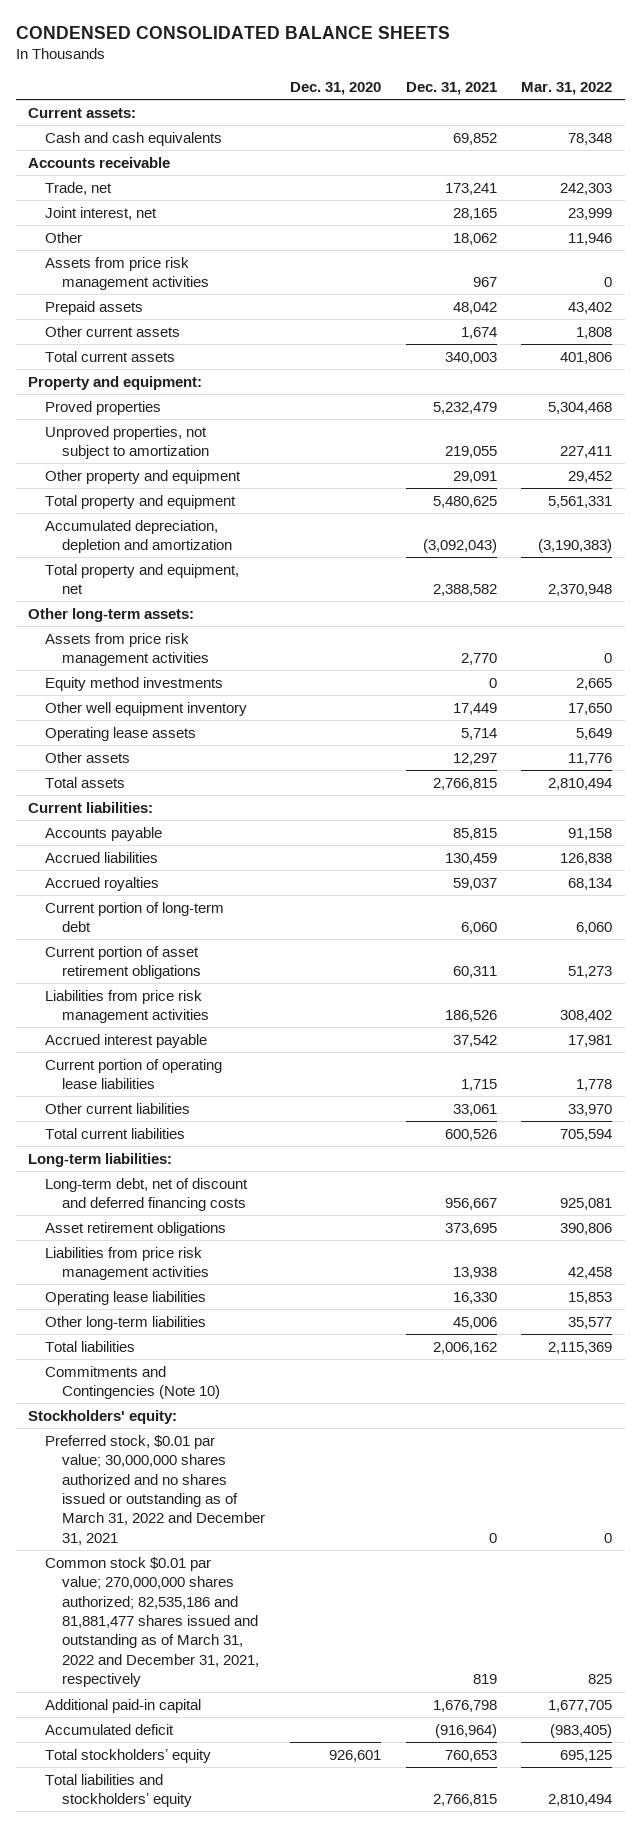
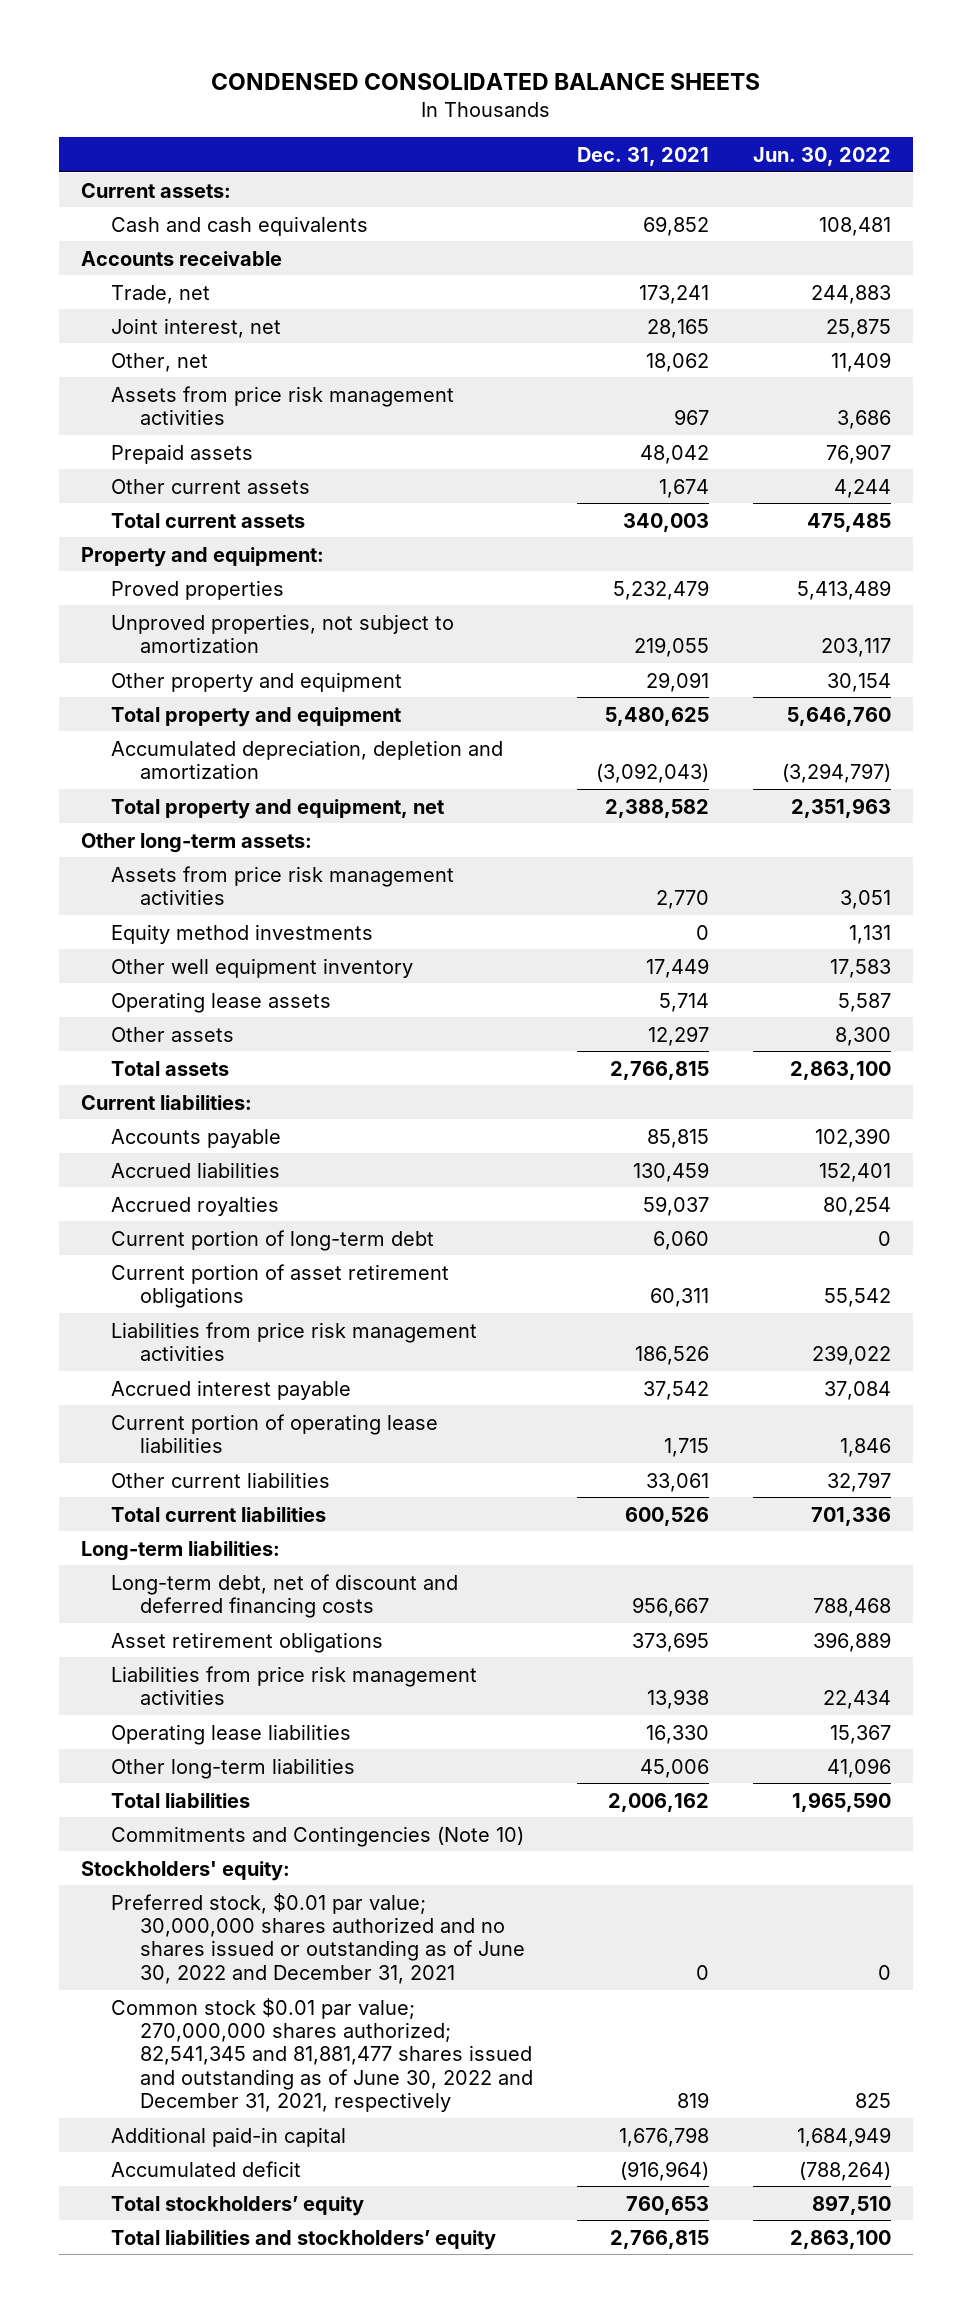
- | Dec. 31, 2020 | Dec. 31, 2021 | Mar. 31, 2022
+ | Dec. 31, 2021 | Jun. 30, 2022
- Other | | 18,062 | 11,946
+ Other, net | 18,062 | 11,409
- Preferred stock, $0.01 par value; 30,000,000 shares authorized and no shares issued or outstanding as of March 31, 2022 and December 31, 2021 | | 0 | 0
- Common stock $0.01 par value; 270,000,000 shares authorized; 82,535,186 and 81,881,477 shares issued and outstanding as of March 31, 2022 and December 31, 2021, respectively | | 819 | 825
+ Preferred stock, $0.01 par value; 30,000,000 shares authorized and no shares issued or outstanding as of June 30, 2022 and December 31, 2021 | 0 | 0
+ Common stock $0.01 par value; 270,000,000 shares authorized; 82,541,345 and 81,881,477 shares issued and outstanding as of June 30, 2022 and December 31, 2021, respectively | 819 | 825

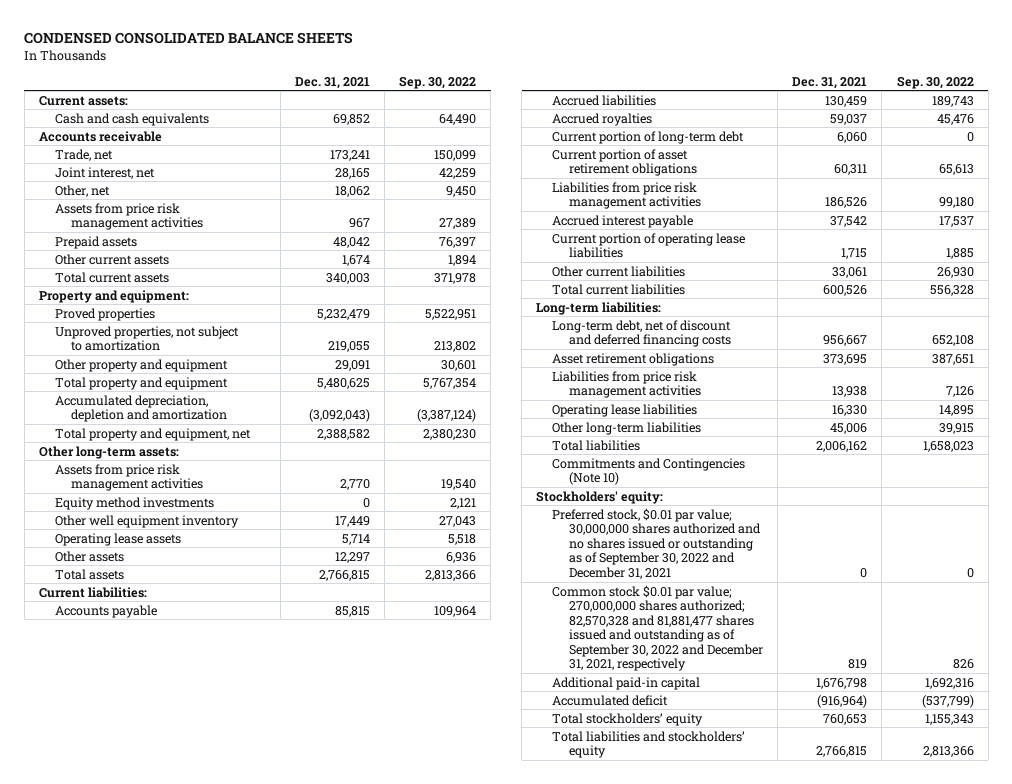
- | Dec. 31, 2021 | Jun. 30, 2022
+ | Dec. 31, 2021 | Sep. 30, 2022
- Preferred stock, $0.01 par value; 30,000,000 shares authorized and no shares issued or outstanding as of June 30, 2022 and December 31, 2021 | 0 | 0
- Common stock $0.01 par value; 270,000,000 shares authorized; 82,541,345 and 81,881,477 shares issued and outstanding as of June 30, 2022 and December 31, 2021, respectively | 819 | 825
+ Preferred stock, $0.01 par value; 30,000,000 shares authorized and no shares issued or outstanding as of September 30, 2022 and December 31, 2021 | 0 | 0
+ Common stock $0.01 par value; 270,000,000 shares authorized; 82,570,328 and 81,881,477 shares issued and outstanding as of September 30, 2022 and December 31, 2021, respectively | 819 | 826

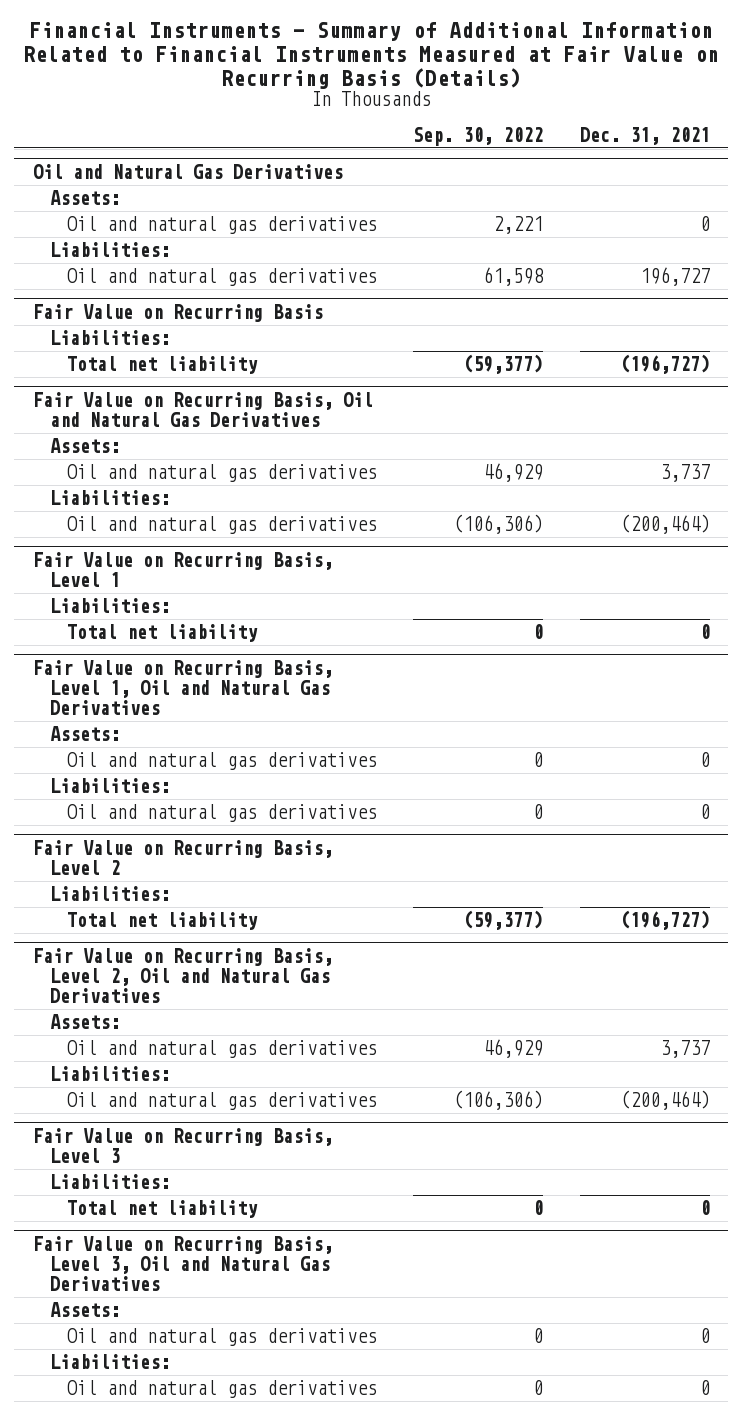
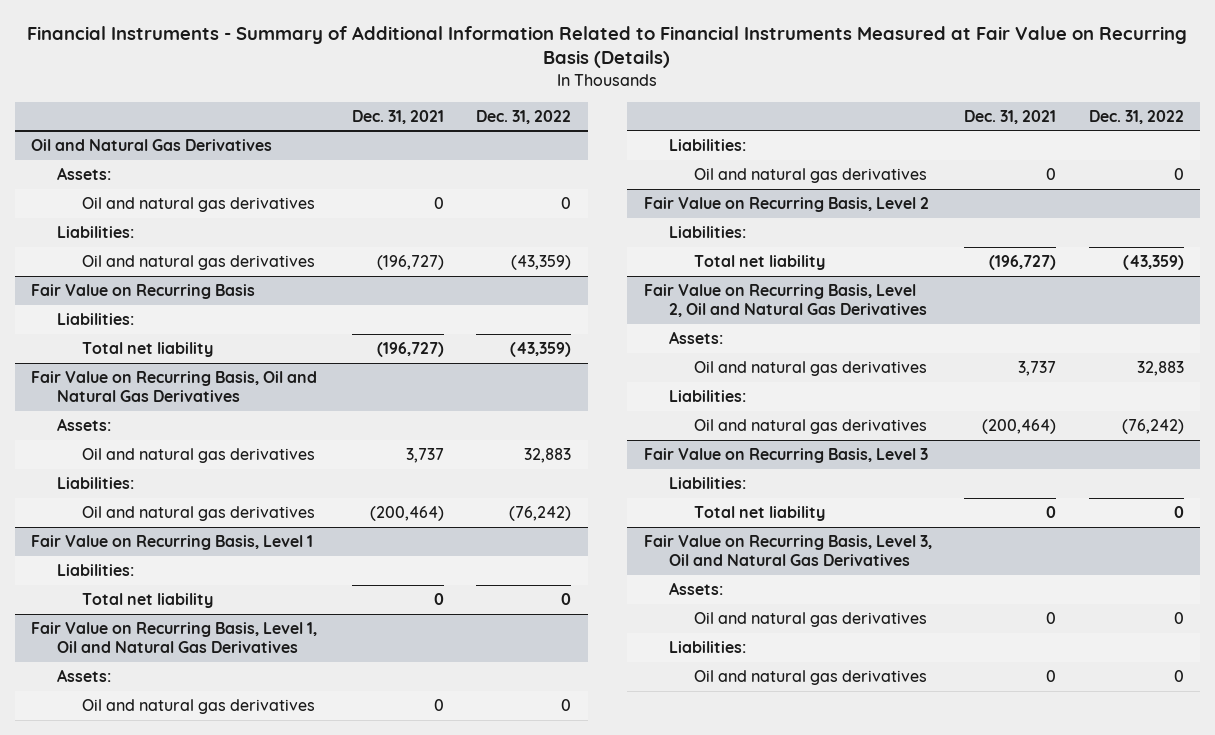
- | Sep. 30, 2022 | Dec. 31, 2021
+ | Dec. 31, 2021 | Dec. 31, 2022
@ Oil and Natural Gas Derivatives
- Oil and natural gas derivatives | 61,598 | 196,727
+ Oil and natural gas derivatives | (196,727) | (43,359)

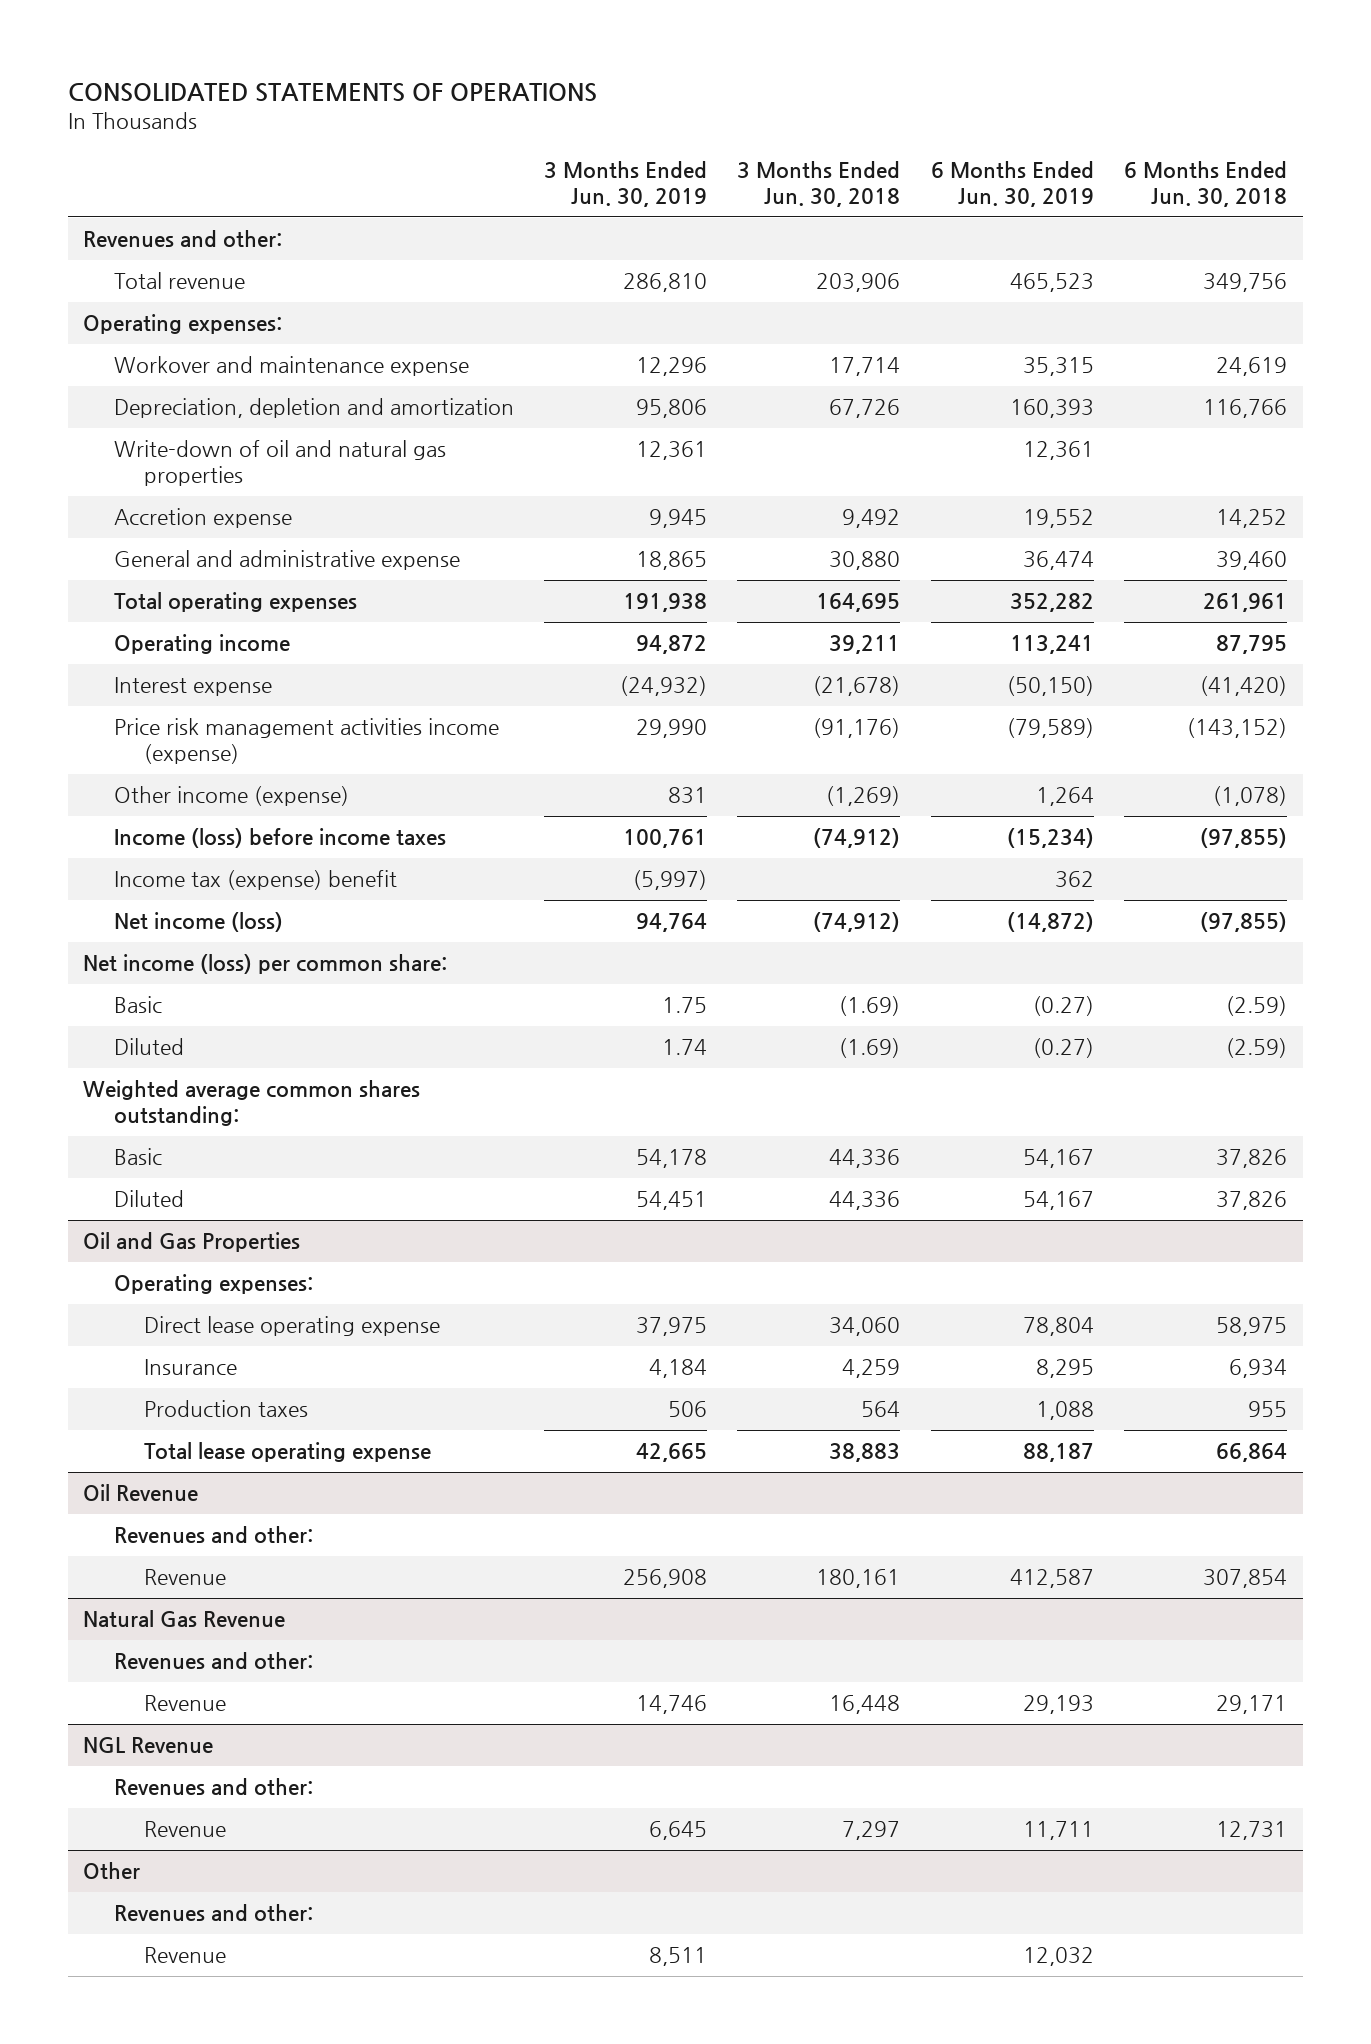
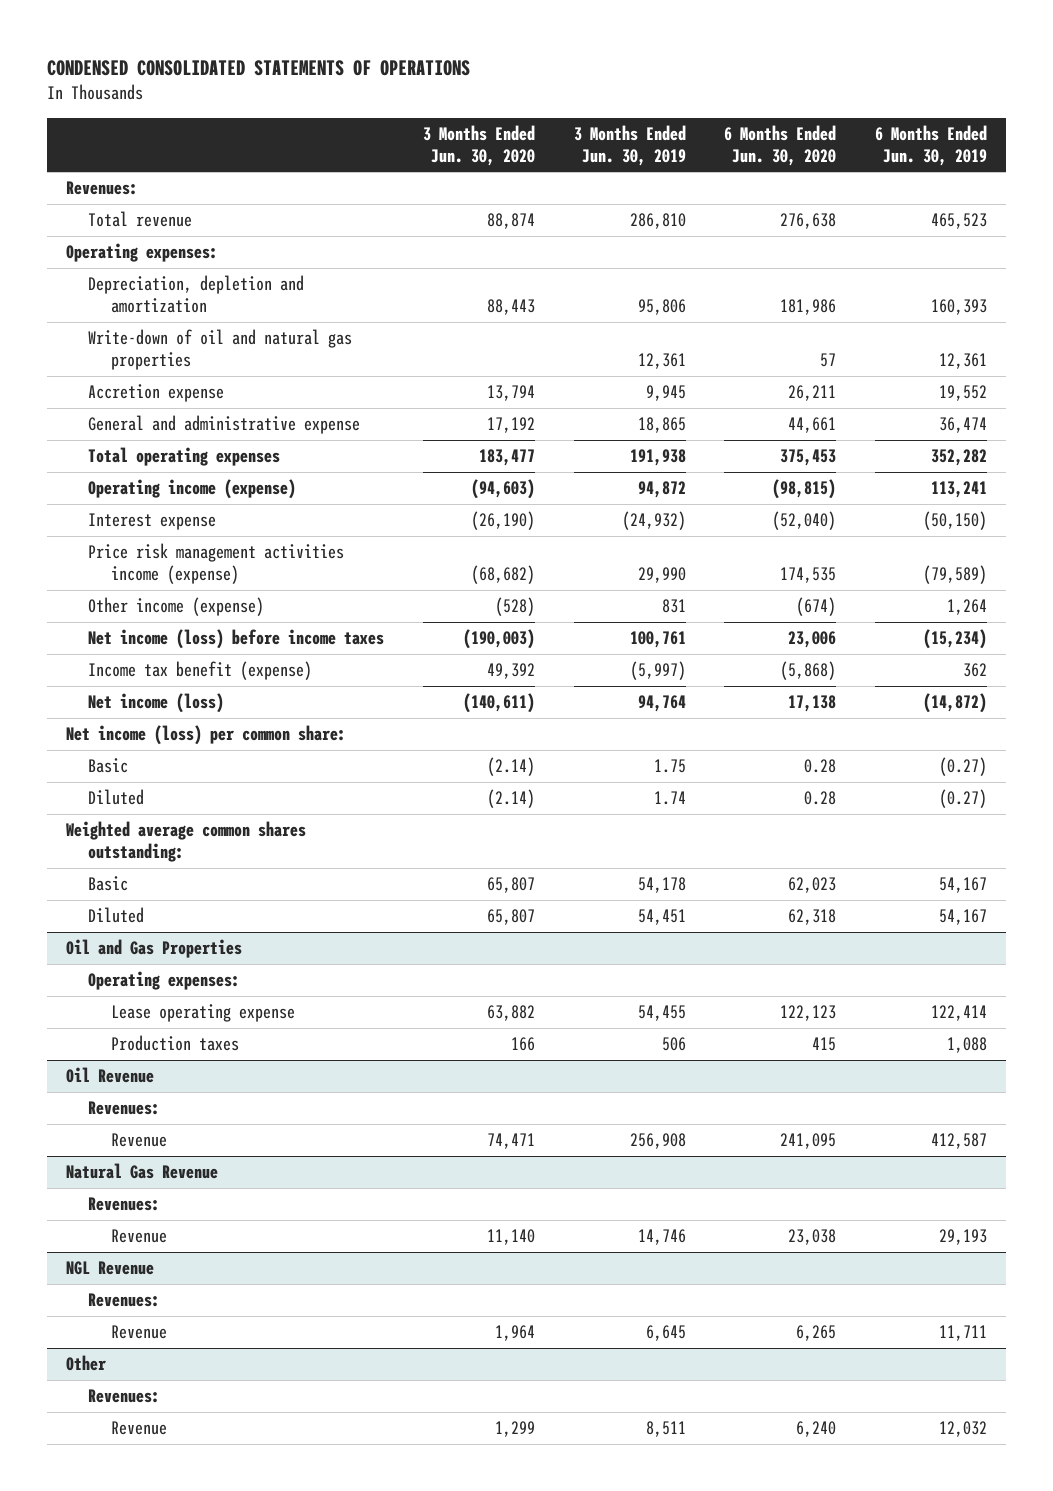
- CONSOLIDATED STATEMENTS OF OPERATIONS
+ CONDENSED CONSOLIDATED STATEMENTS OF OPERATIONS
- | 3 Months Ended Jun. 30, 2019 | 3 Months Ended Jun. 30, 2018 | 6 Months Ended Jun. 30, 2019 | 6 Months Ended Jun. 30, 2018
+ | 3 Months Ended Jun. 30, 2020 | 3 Months Ended Jun. 30, 2019 | 6 Months Ended Jun. 30, 2020 | 6 Months Ended Jun. 30, 2019
- Revenues and other:
+ Revenues:
- Workover and maintenance expense | 12,296 | 17,714 | 35,315 | 24,619
- Operating income | 94,872 | 39,211 | 113,241 | 87,795
+ Operating income (expense) | (94,603) | 94,872 | (98,815) | 113,241
- Income (loss) before income taxes | 100,761 | (74,912) | (15,234) | (97,855)
- Income tax (expense) benefit | (5,997) | | 362 |
+ Net income (loss) before income taxes | (190,003) | 100,761 | 23,006 | (15,234)
+ Income tax benefit (expense) | 49,392 | (5,997) | (5,868) | 362
@ Oil and Gas Properties
- Direct lease operating expense | 37,975 | 34,060 | 78,804 | 58,975
- Insurance | 4,184 | 4,259 | 8,295 | 6,934
+ Lease operating expense | 63,882 | 54,455 | 122,123 | 122,414
- Total lease operating expense | 42,665 | 38,883 | 88,187 | 66,864
@ Oil Revenue
- Revenues and other:
+ Revenues:
@ Natural Gas Revenue
- Revenues and other:
+ Revenues:
@ NGL Revenue
- Revenues and other:
+ Revenues:
@ Other
- Revenues and other:
+ Revenues:

